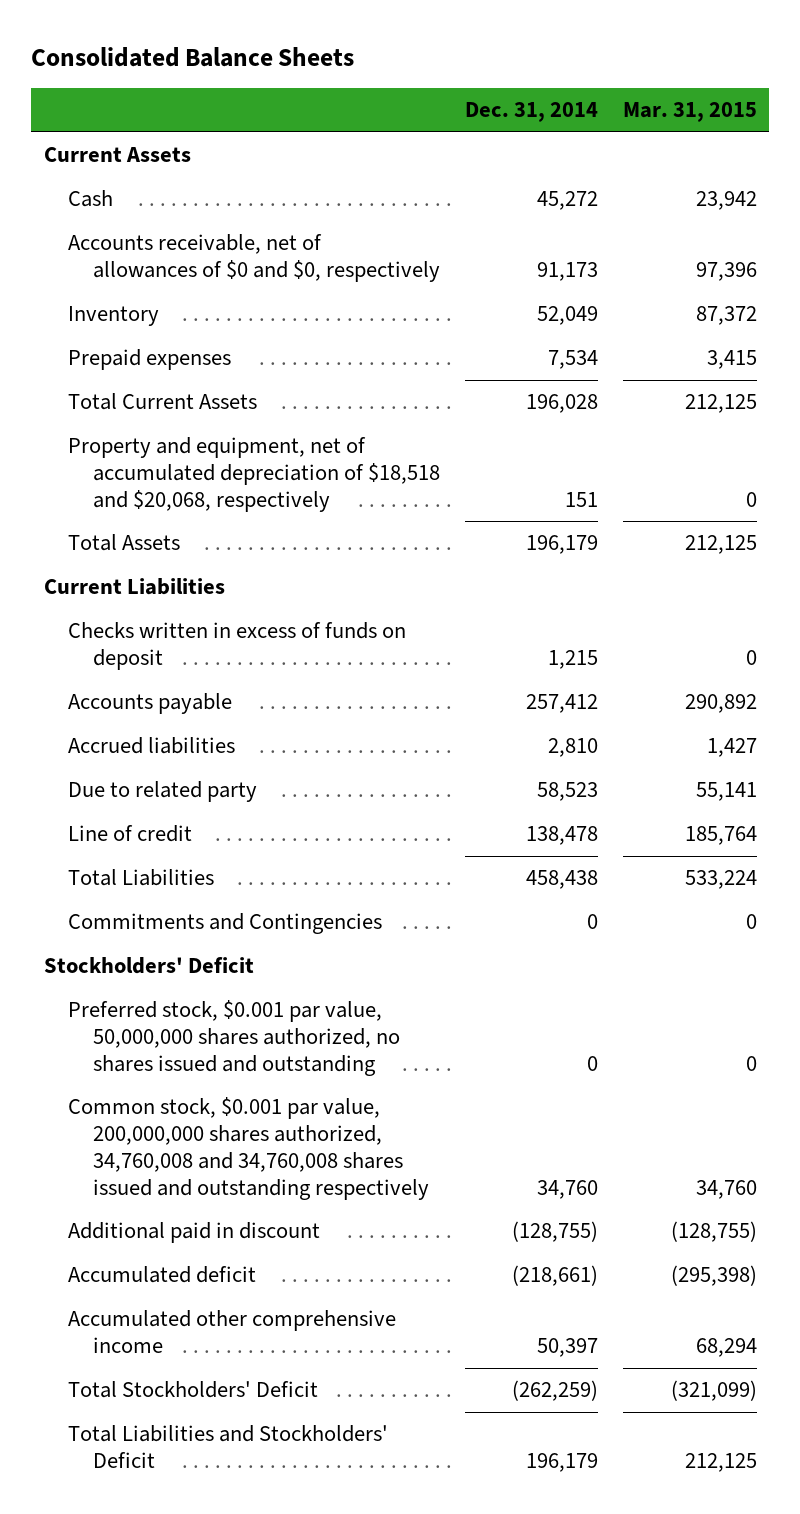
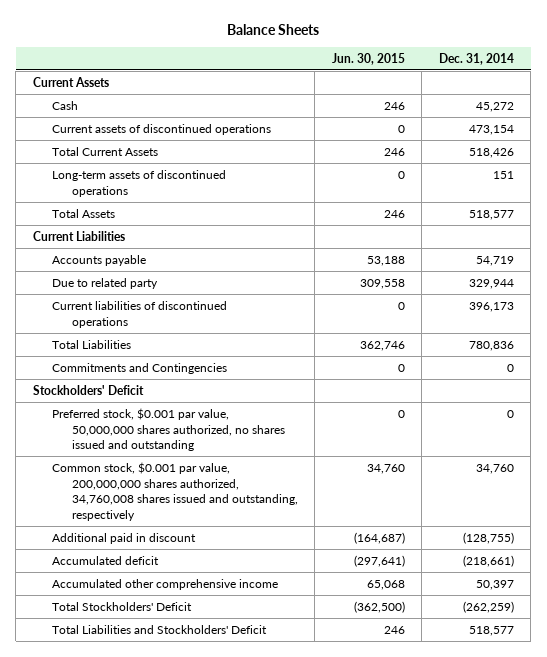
- Consolidated Balance Sheets
+ Balance Sheets
- | Dec. 31, 2014 | Mar. 31, 2015
+ | Jun. 30, 2015 | Dec. 31, 2014
- Accounts receivable, net of allowances of $0 and $0, respectively | 91,173 | 97,396
- Inventory | 52,049 | 87,372
- Prepaid expenses | 7,534 | 3,415
- Total Current Assets | 196,028 | 212,125
- Property and equipment, net of accumulated depreciation of $18,518 and $20,068, respectively | 151 | 0
- Total Assets | 196,179 | 212,125
+ Current assets of discontinued operations | 0 | 473,154
+ Total Current Assets | 246 | 518,426
+ Long-term assets of discontinued operations | 0 | 151
+ Total Assets | 246 | 518,577
- Checks written in excess of funds on deposit | 1,215 | 0
- Accounts payable | 257,412 | 290,892
- Accrued liabilities | 2,810 | 1,427
- Due to related party | 58,523 | 55,141
- Line of credit | 138,478 | 185,764
- Total Liabilities | 458,438 | 533,224
+ Accounts payable | 53,188 | 54,719
+ Due to related party | 309,558 | 329,944
+ Current liabilities of discontinued operations | 0 | 396,173
+ Total Liabilities | 362,746 | 780,836
- Common stock, $0.001 par value, 200,000,000 shares authorized, 34,760,008 and 34,760,008 shares issued and outstanding respectively | 34,760 | 34,760
+ Common stock, $0.001 par value, 200,000,000 shares authorized, 34,760,008 shares issued and outstanding, respectively | 34,760 | 34,760
- Total Liabilities and Stockholders' Deficit | 196,179 | 212,125
+ Total Liabilities and Stockholders' Deficit | 246 | 518,577

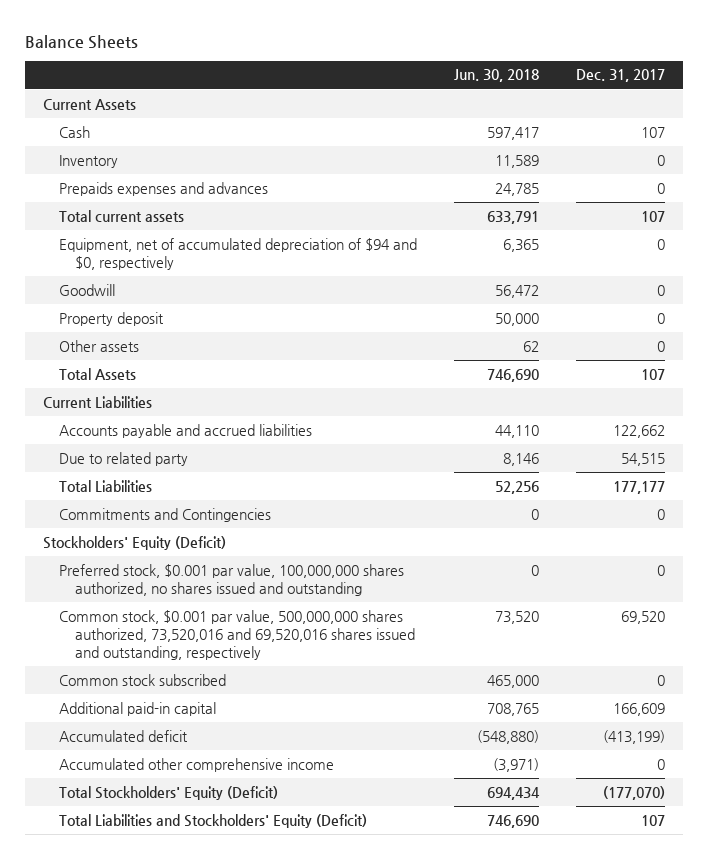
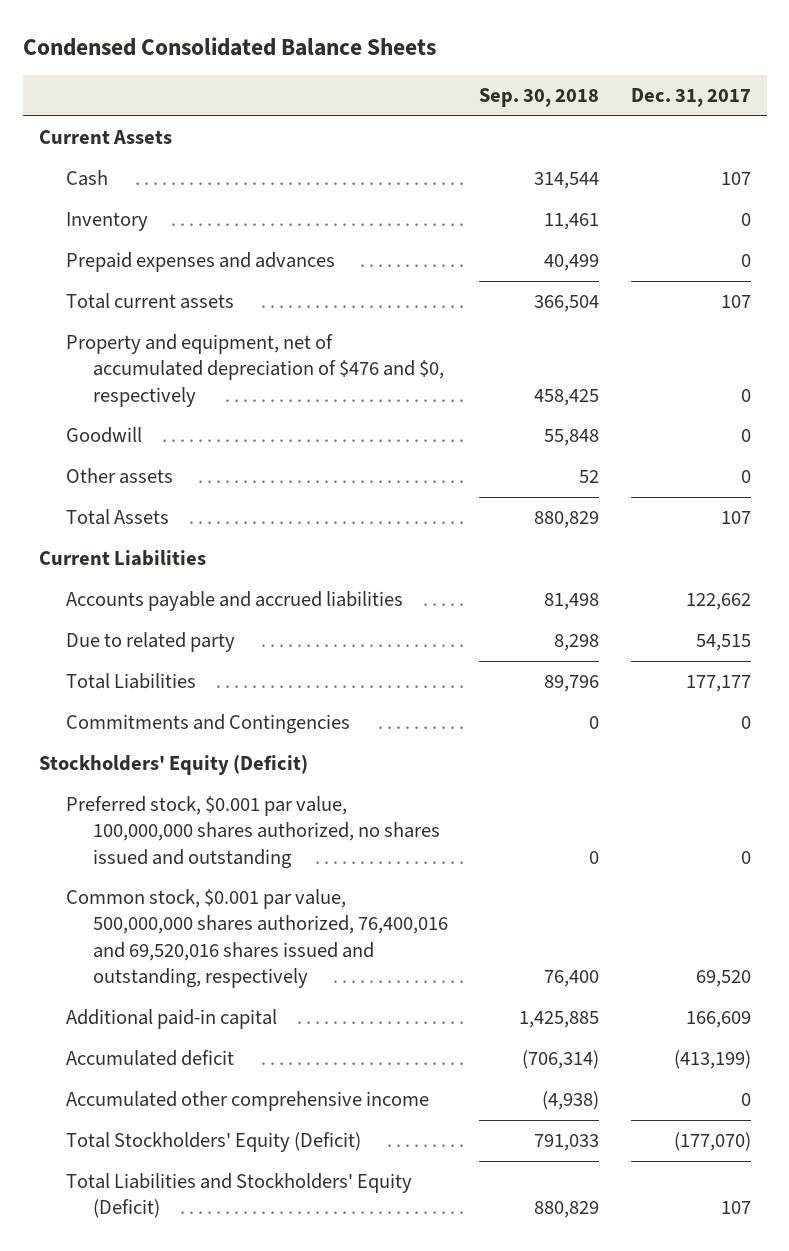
- Balance Sheets
+ Condensed Consolidated Balance Sheets
- | Jun. 30, 2018 | Dec. 31, 2017
+ | Sep. 30, 2018 | Dec. 31, 2017
- Prepaids expenses and advances | 24,785 | 0
+ Prepaid expenses and advances | 40,499 | 0
- Equipment, net of accumulated depreciation of $94 and $0, respectively | 6,365 | 0
+ Property and equipment, net of accumulated depreciation of $476 and $0, respectively | 458,425 | 0
- Property deposit | 50,000 | 0
- Common stock, $0.001 par value, 500,000,000 shares authorized, 73,520,016 and 69,520,016 shares issued and outstanding, respectively | 73,520 | 69,520
- Common stock subscribed | 465,000 | 0
+ Common stock, $0.001 par value, 500,000,000 shares authorized, 76,400,016 and 69,520,016 shares issued and outstanding, respectively | 76,400 | 69,520

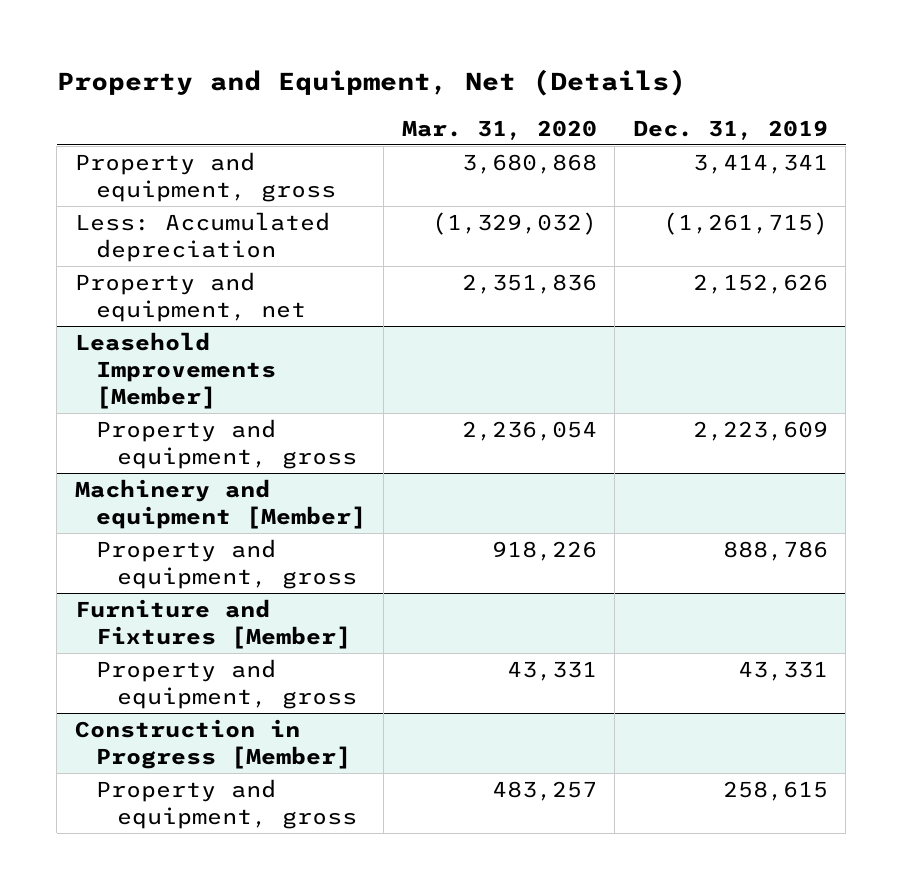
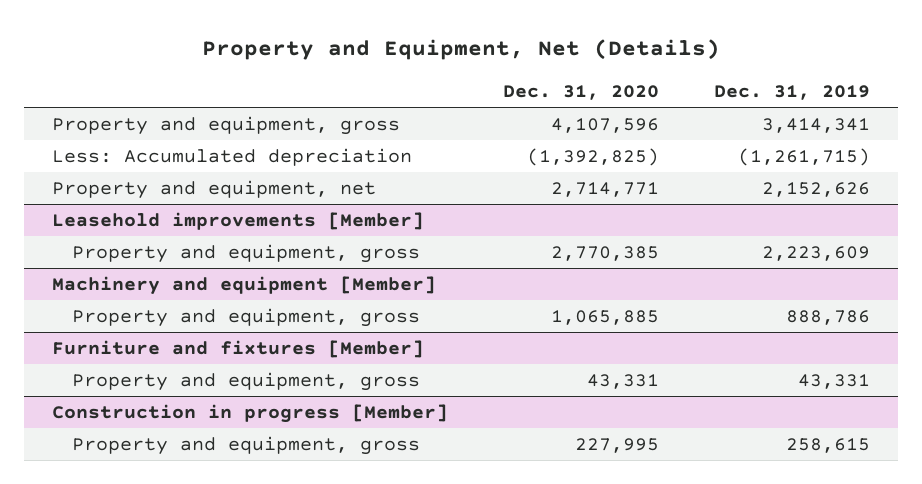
- | Mar. 31, 2020 | Dec. 31, 2019
+ | Dec. 31, 2020 | Dec. 31, 2019
- Leasehold Improvements [Member]
+ Leasehold improvements [Member]
- Furniture and Fixtures [Member]
+ Furniture and fixtures [Member]
- Construction in Progress [Member]
+ Construction in progress [Member]

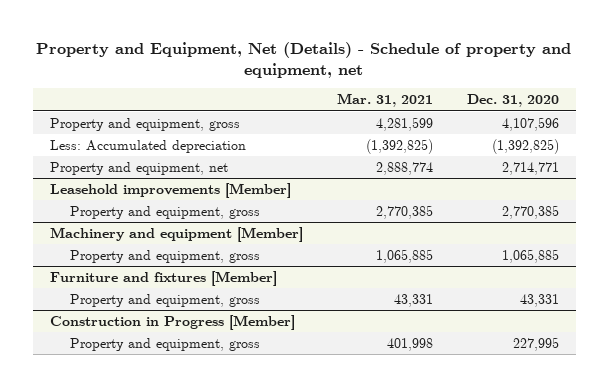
- Property and Equipment, Net (Details)
+ Property and Equipment, Net (Details) - Schedule of property and equipment, net
- | Dec. 31, 2020 | Dec. 31, 2019
+ | Mar. 31, 2021 | Dec. 31, 2020
- Construction in progress [Member]
+ Construction in Progress [Member]

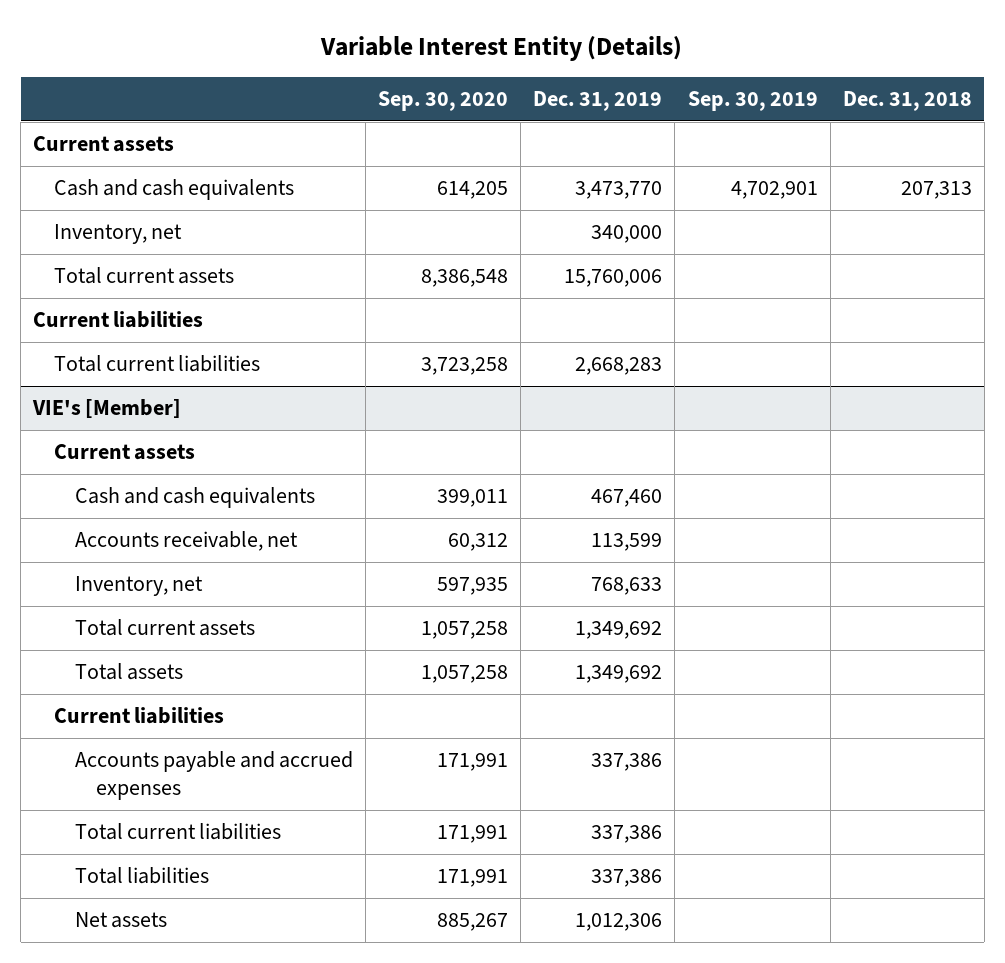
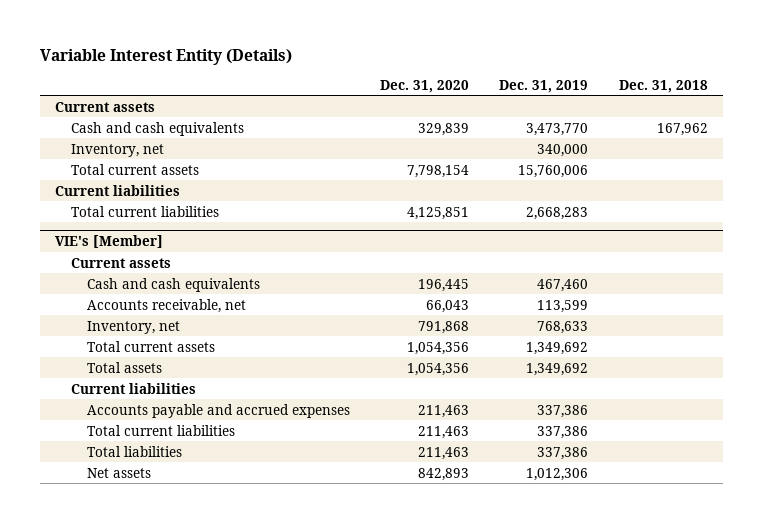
- | Sep. 30, 2020 | Dec. 31, 2019 | Sep. 30, 2019 | Dec. 31, 2018
+ | Dec. 31, 2020 | Dec. 31, 2019 | Dec. 31, 2018
- Cash and cash equivalents | 614,205 | 3,473,770 | 4,702,901 | 207,313
+ Cash and cash equivalents | 329,839 | 3,473,770 | 167,962

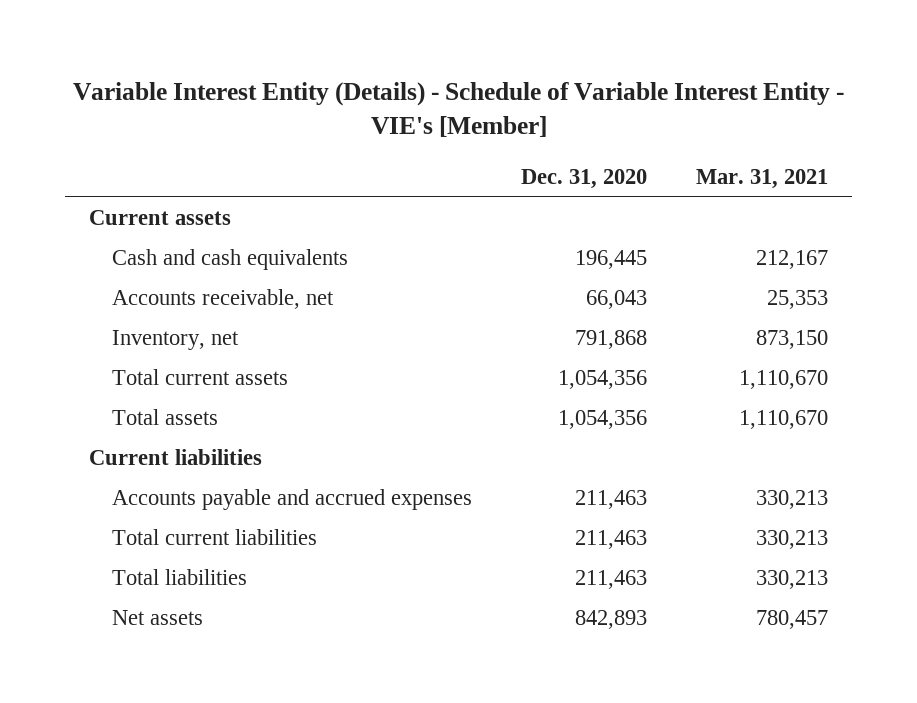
- Variable Interest Entity (Details)
+ Variable Interest Entity (Details) - Schedule of Variable Interest Entity - VIE's [Member]
- | Dec. 31, 2020 | Dec. 31, 2019 | Dec. 31, 2018
+ | Dec. 31, 2020 | Mar. 31, 2021
- Cash and cash equivalents | 329,839 | 3,473,770 | 167,962
- Inventory, net | | 340,000 |
- Total current assets | 7,798,154 | 15,760,006 |
- Current liabilities
- Total current liabilities | 4,125,851 | 2,668,283 |
- VIE's [Member]
- Current assets

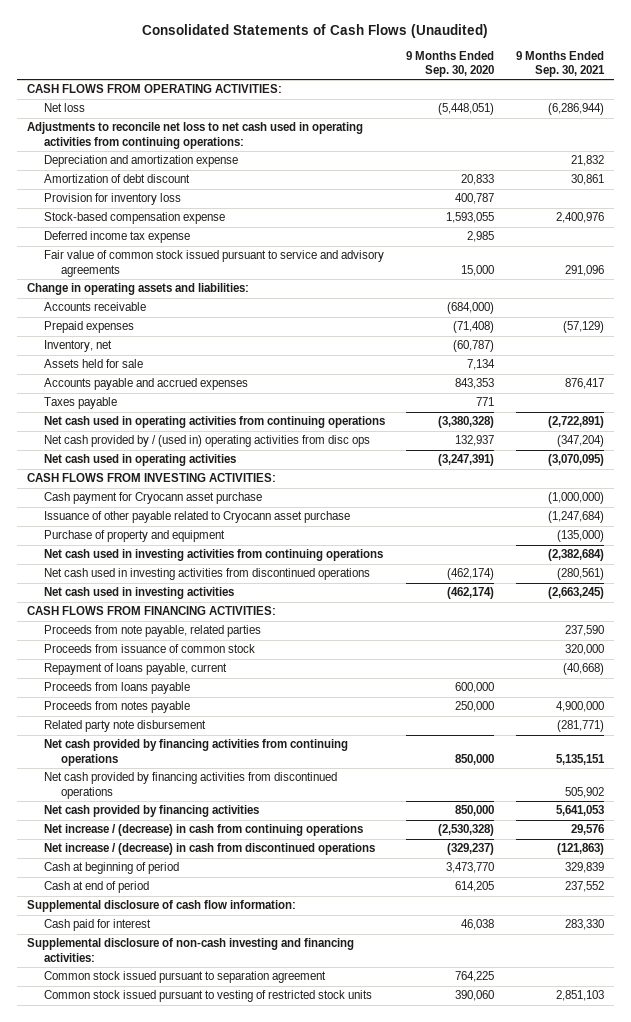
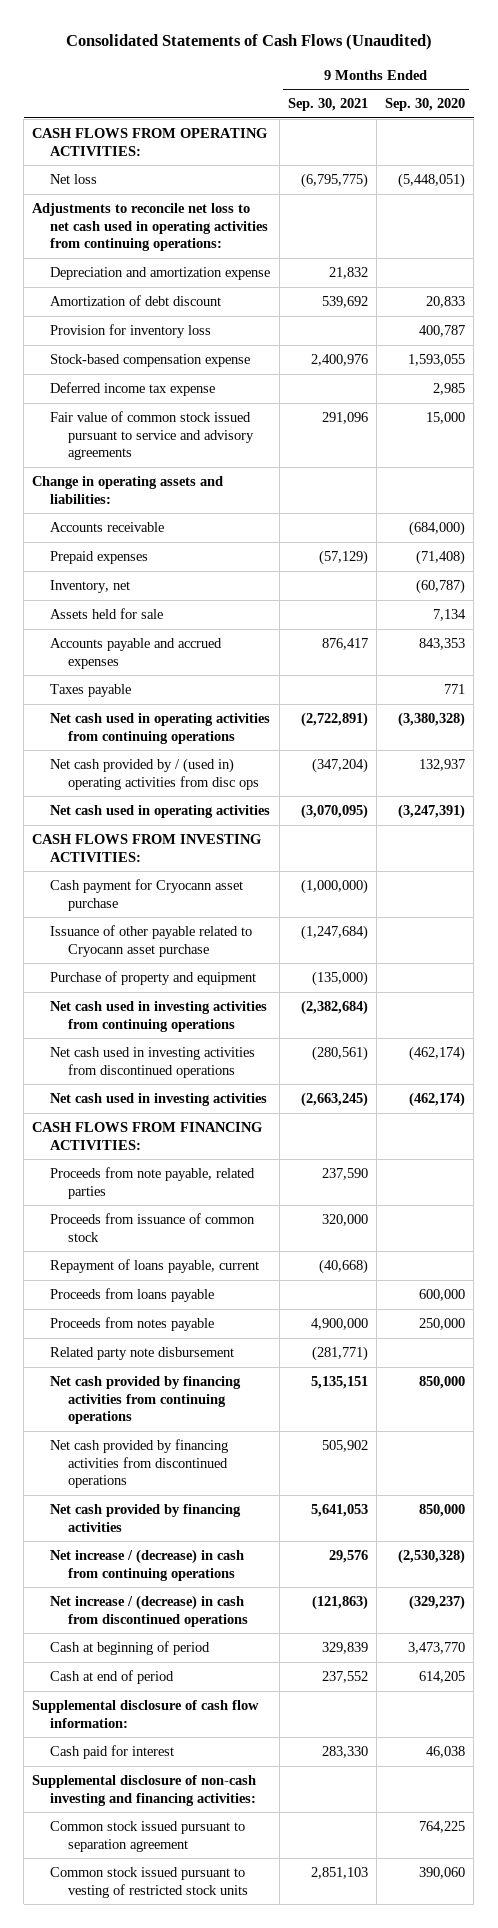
- | 9 Months Ended Sep. 30, 2020 | 9 Months Ended Sep. 30, 2021
+ | 9 Months Ended Sep. 30, 2021 | 9 Months Ended Sep. 30, 2020
- Net loss | (5,448,051) | (6,286,944)
+ Net loss | (6,795,775) | (5,448,051)
- Amortization of debt discount | 20,833 | 30,861
+ Amortization of debt discount | 539,692 | 20,833

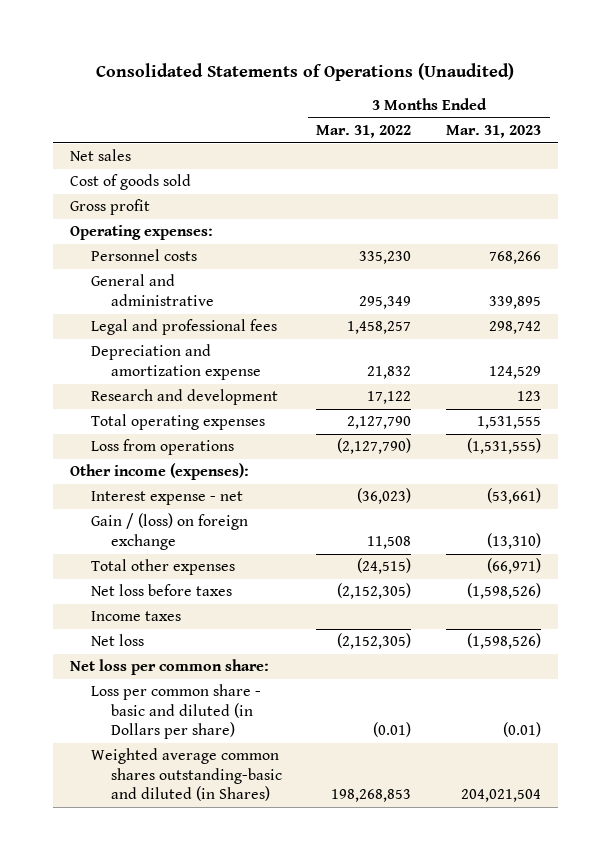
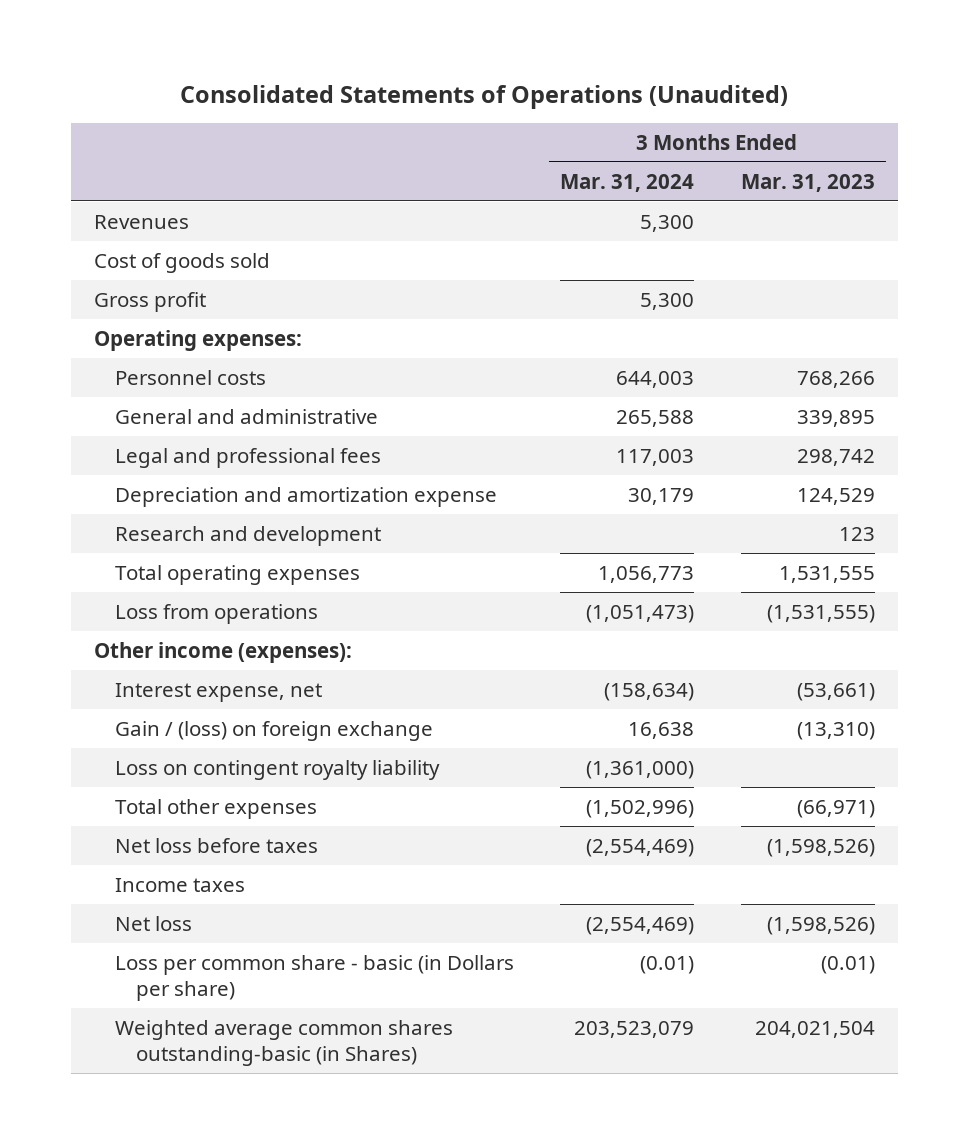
- | 3 Months Ended Mar. 31, 2022 | 3 Months Ended Mar. 31, 2023
+ | 3 Months Ended Mar. 31, 2024 | 3 Months Ended Mar. 31, 2023
- Net sales
+ Revenues | 5,300 |
- Interest expense - net | (36,023) | (53,661)
+ Interest expense, net | (158,634) | (53,661)
+ Loss on contingent royalty liability | (1,361,000) |
- Net loss per common share:
- Loss per common share - basic and diluted (in Dollars per share) | (0.01) | (0.01)
- Weighted average common shares outstanding-basic and diluted (in Shares) | 198,268,853 | 204,021,504
+ Loss per common share - basic (in Dollars per share) | (0.01) | (0.01)
+ Weighted average common shares outstanding-basic (in Shares) | 203,523,079 | 204,021,504

